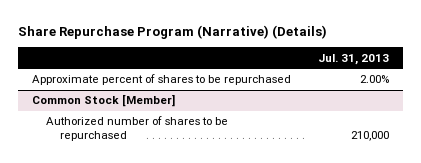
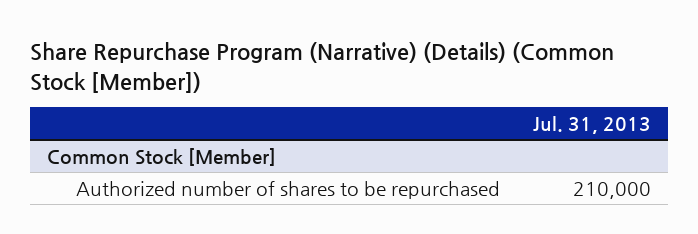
- Share Repurchase Program (Narrative) (Details)
+ Share Repurchase Program (Narrative) (Details) (Common Stock [Member])
- Approximate percent of shares to be repurchased | 2.00%

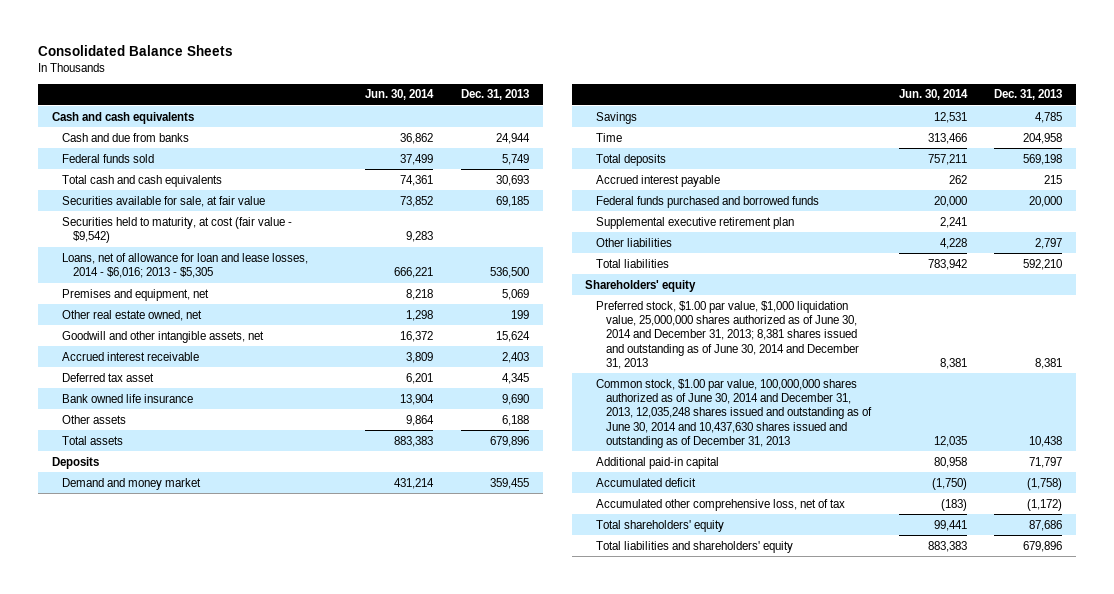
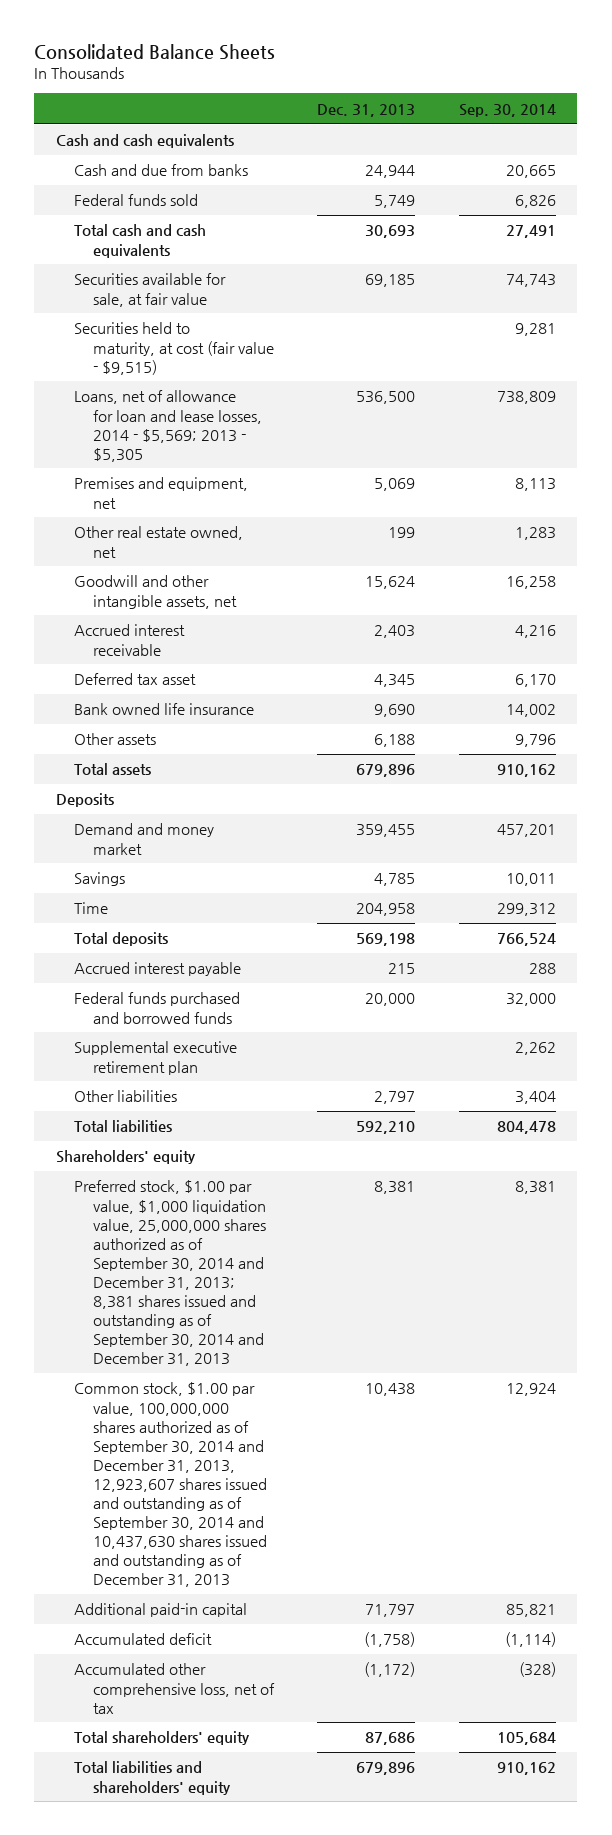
- | Jun. 30, 2014 | Dec. 31, 2013
+ | Dec. 31, 2013 | Sep. 30, 2014
- Securities held to maturity, at cost (fair value - $9,542) | 9,283 |
- Loans, net of allowance for loan and lease losses, 2014 - $6,016; 2013 - $5,305 | 666,221 | 536,500
+ Securities held to maturity, at cost (fair value - $9,515) | | 9,281
+ Loans, net of allowance for loan and lease losses, 2014 - $5,569; 2013 - $5,305 | 536,500 | 738,809
- Preferred stock, $1.00 par value, $1,000 liquidation value, 25,000,000 shares authorized as of June 30, 2014 and December 31, 2013; 8,381 shares issued and outstanding as of June 30, 2014 and December 31, 2013 | 8,381 | 8,381
- Common stock, $1.00 par value, 100,000,000 shares authorized as of June 30, 2014 and December 31, 2013, 12,035,248 shares issued and outstanding as of June 30, 2014 and 10,437,630 shares issued and outstanding as of December 31, 2013 | 12,035 | 10,438
+ Preferred stock, $1.00 par value, $1,000 liquidation value, 25,000,000 shares authorized as of September 30, 2014 and December 31, 2013; 8,381 shares issued and outstanding as of September 30, 2014 and December 31, 2013 | 8,381 | 8,381
+ Common stock, $1.00 par value, 100,000,000 shares authorized as of September 30, 2014 and December 31, 2013, 12,923,607 shares issued and outstanding as of September 30, 2014 and 10,437,630 shares issued and outstanding as of December 31, 2013 | 10,438 | 12,924

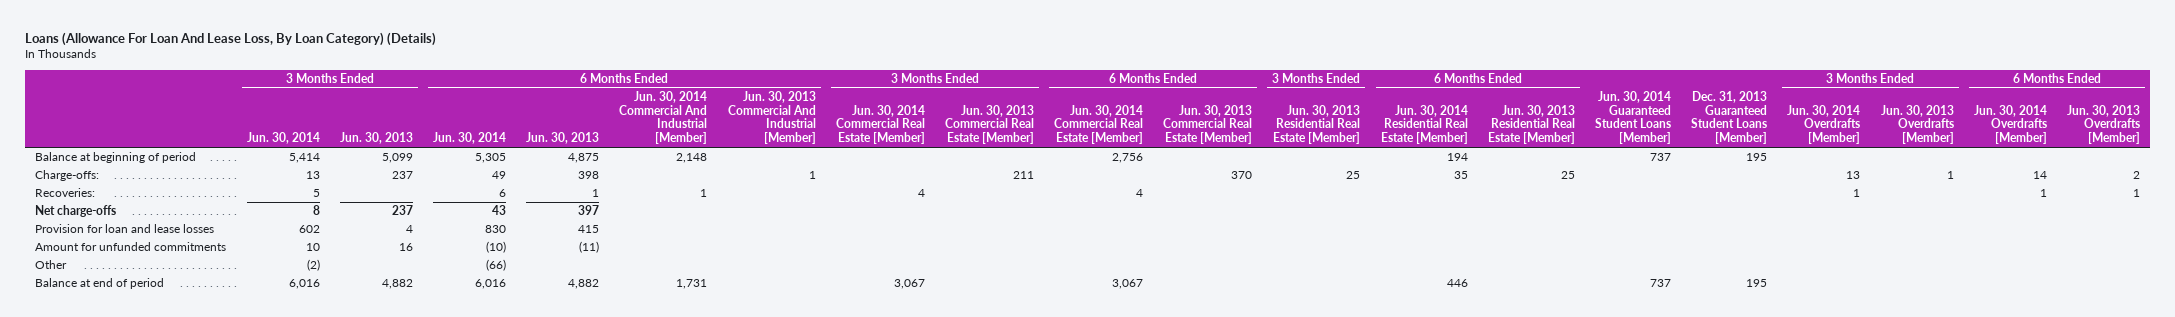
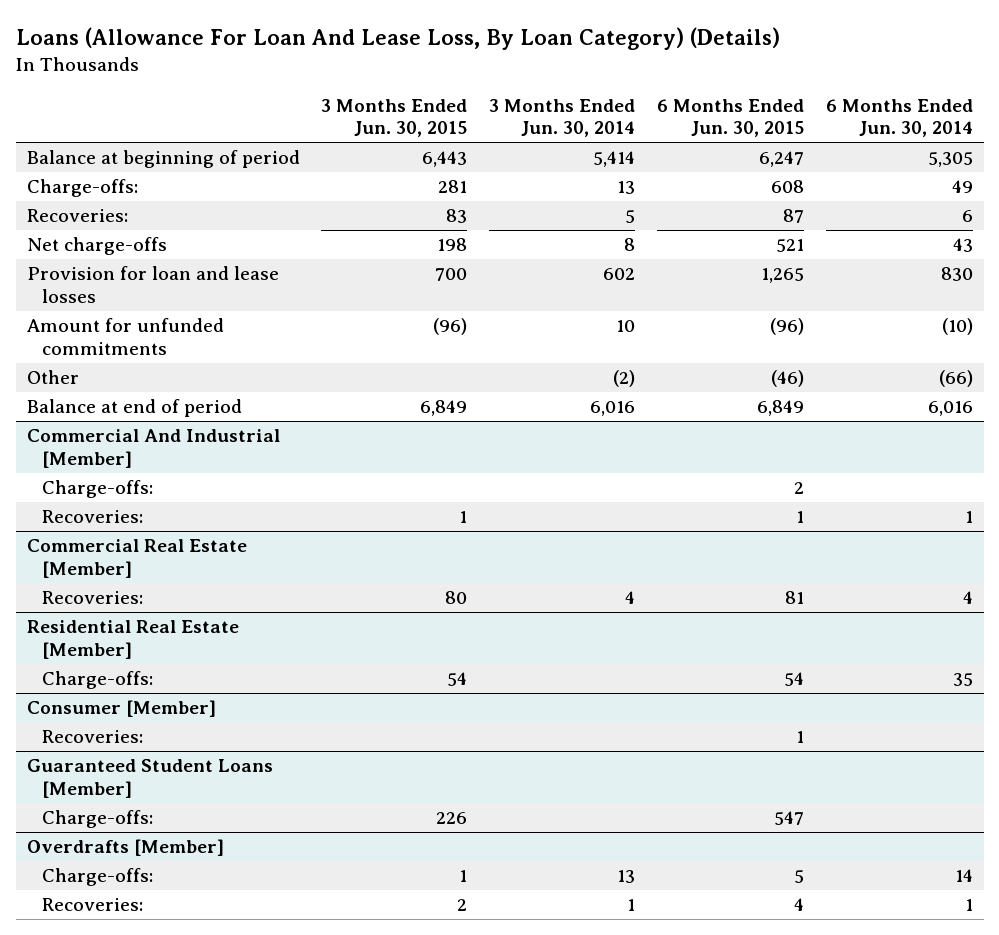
- | 3 Months Ended Jun. 30, 2014 | 3 Months Ended Jun. 30, 2013 | 6 Months Ended Jun. 30, 2014 | 6 Months Ended Jun. 30, 2013 | 6 Months Ended Jun. 30, 2014 Commercial And Industrial [Member] | 6 Months Ended Jun. 30, 2013 Commercial And Industrial [Member] | 3 Months Ended Jun. 30, 2014 Commercial Real Estate [Member] | 3 Months Ended Jun. 30, 2013 Commercial Real Estate [Member] | 6 Months Ended Jun. 30, 2014 Commercial Real Estate [Member] | 6 Months Ended Jun. 30, 2013 Commercial Real Estate [Member] | 3 Months Ended Jun. 30, 2013 Residential Real Estate [Member] | 6 Months Ended Jun. 30, 2014 Residential Real Estate [Member] | 6 Months Ended Jun. 30, 2013 Residential Real Estate [Member] | Jun. 30, 2014 Guaranteed Student Loans [Member] | Dec. 31, 2013 Guaranteed Student Loans [Member] | 3 Months Ended Jun. 30, 2014 Overdrafts [Member] | 3 Months Ended Jun. 30, 2013 Overdrafts [Member] | 6 Months Ended Jun. 30, 2014 Overdrafts [Member] | 6 Months Ended Jun. 30, 2013 Overdrafts [Member]
+ | 3 Months Ended Jun. 30, 2015 | 3 Months Ended Jun. 30, 2014 | 6 Months Ended Jun. 30, 2015 | 6 Months Ended Jun. 30, 2014
+ Commercial And Industrial [Member]
+ Charge-offs: | | | 2 |
+ Recoveries: | 1 | | 1 | 1
+ Commercial Real Estate [Member]
+ Recoveries: | 80 | 4 | 81 | 4
+ Residential Real Estate [Member]
+ Charge-offs: | 54 | | 54 | 35
+ Consumer [Member]
+ Recoveries: | | | 1 |
+ Guaranteed Student Loans [Member]
+ Charge-offs: | 226 | | 547 |
+ Overdrafts [Member]
+ Charge-offs: | 1 | 13 | 5 | 14
+ Recoveries: | 2 | 1 | 4 | 1

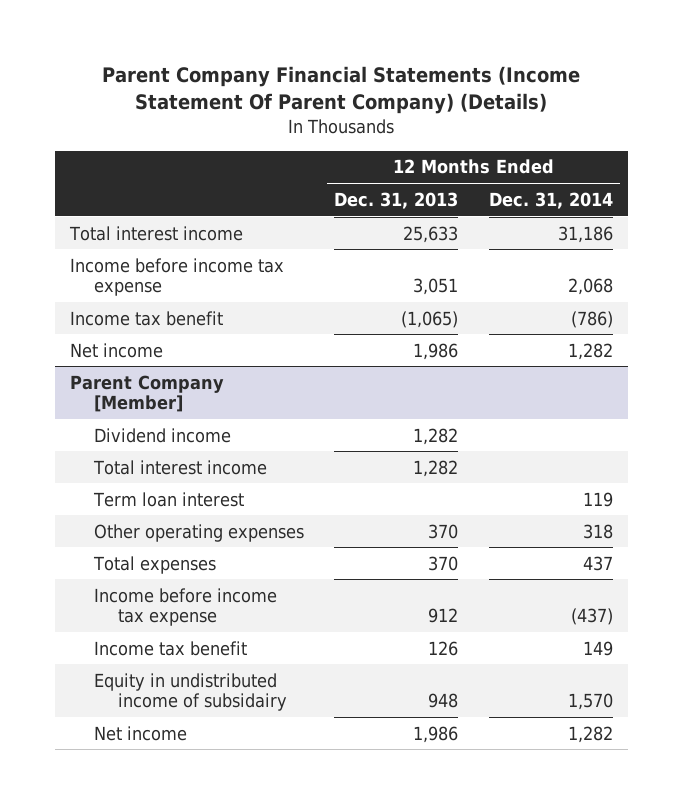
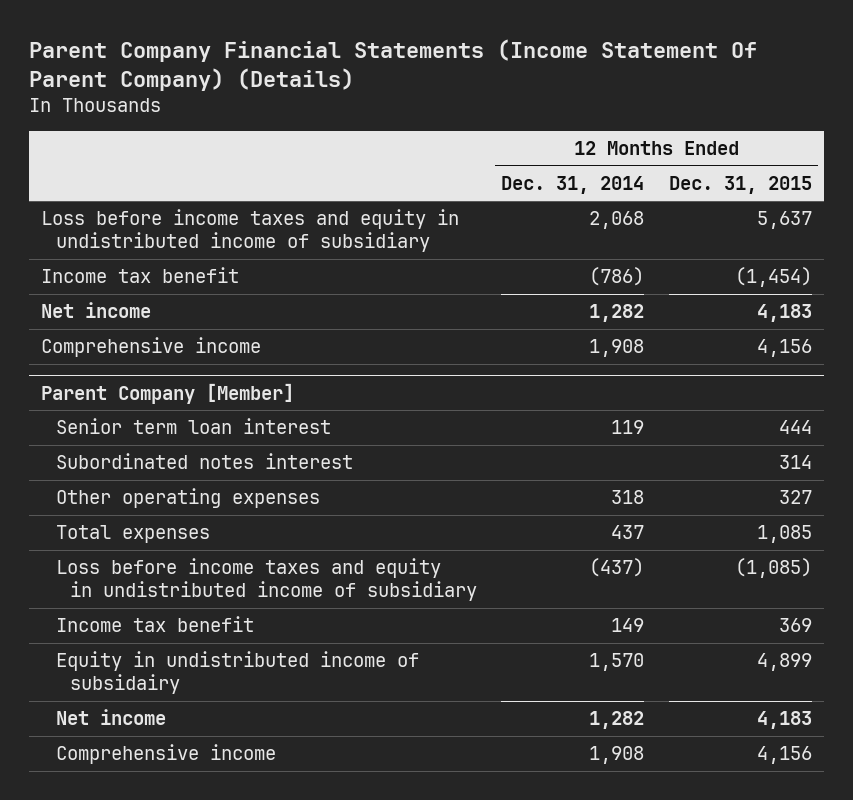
- | 12 Months Ended Dec. 31, 2013 | 12 Months Ended Dec. 31, 2014
+ | 12 Months Ended Dec. 31, 2014 | 12 Months Ended Dec. 31, 2015
- Total interest income | 25,633 | 31,186
- Income before income tax expense | 3,051 | 2,068
+ Loss before income taxes and equity in undistributed income of subsidiary | 2,068 | 5,637
+ Comprehensive income | 1,908 | 4,156
@ Parent Company [Member]
- Dividend income | 1,282 |
- Total interest income | 1,282 |
- Term loan interest | | 119
+ Senior term loan interest | 119 | 444
+ Subordinated notes interest | | 314
- Income before income tax expense | 912 | (437)
+ Loss before income taxes and equity in undistributed income of subsidiary | (437) | (1,085)
+ Comprehensive income | 1,908 | 4,156

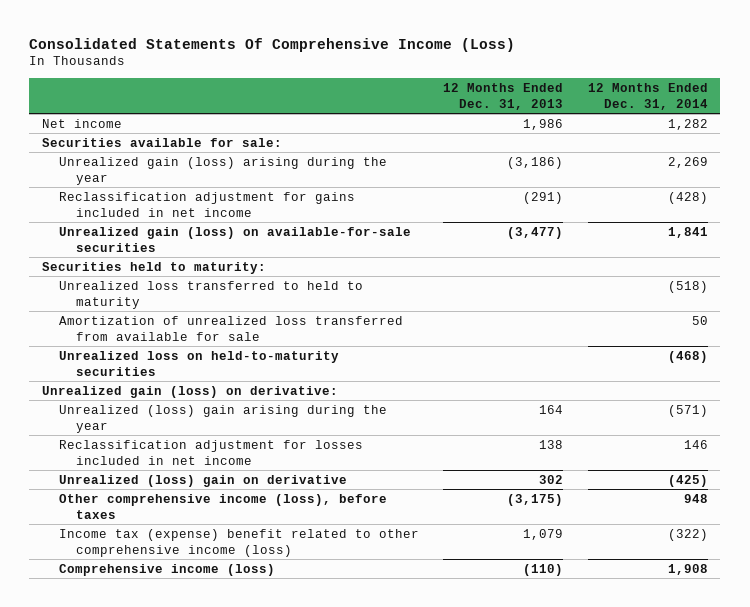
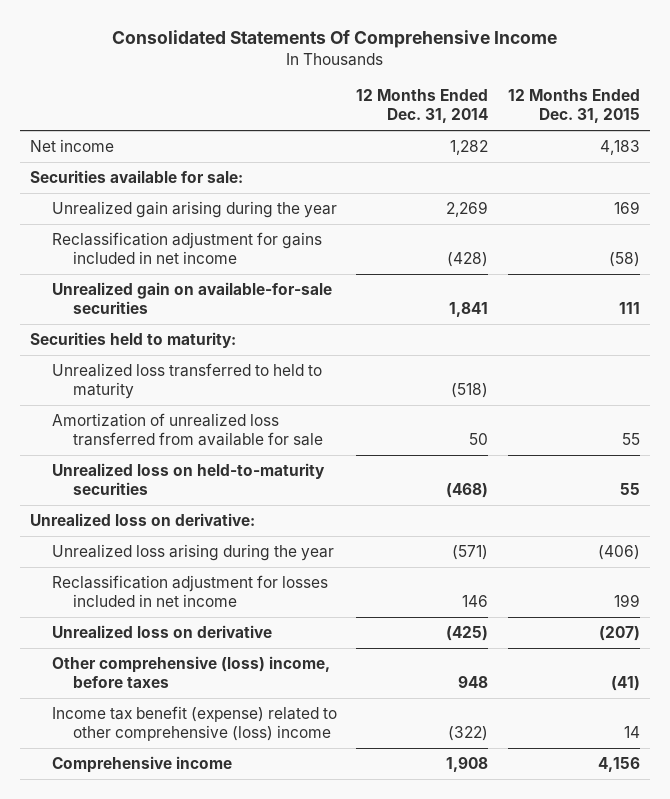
- Consolidated Statements Of Comprehensive Income (Loss)
+ Consolidated Statements Of Comprehensive Income
- | 12 Months Ended Dec. 31, 2013 | 12 Months Ended Dec. 31, 2014
+ | 12 Months Ended Dec. 31, 2014 | 12 Months Ended Dec. 31, 2015
- Unrealized gain (loss) arising during the year | (3,186) | 2,269
+ Unrealized gain arising during the year | 2,269 | 169
- Unrealized gain (loss) on available-for-sale securities | (3,477) | 1,841
+ Unrealized gain on available-for-sale securities | 1,841 | 111
- Unrealized gain (loss) on derivative:
- Unrealized (loss) gain arising during the year | 164 | (571)
+ Unrealized loss on derivative:
+ Unrealized loss arising during the year | (571) | (406)
- Unrealized (loss) gain on derivative | 302 | (425)
- Other comprehensive income (loss), before taxes | (3,175) | 948
- Income tax (expense) benefit related to other comprehensive income (loss) | 1,079 | (322)
- Comprehensive income (loss) | (110) | 1,908
+ Unrealized loss on derivative | (425) | (207)
+ Other comprehensive (loss) income, before taxes | 948 | (41)
+ Income tax benefit (expense) related to other comprehensive (loss) income | (322) | 14
+ Comprehensive income | 1,908 | 4,156

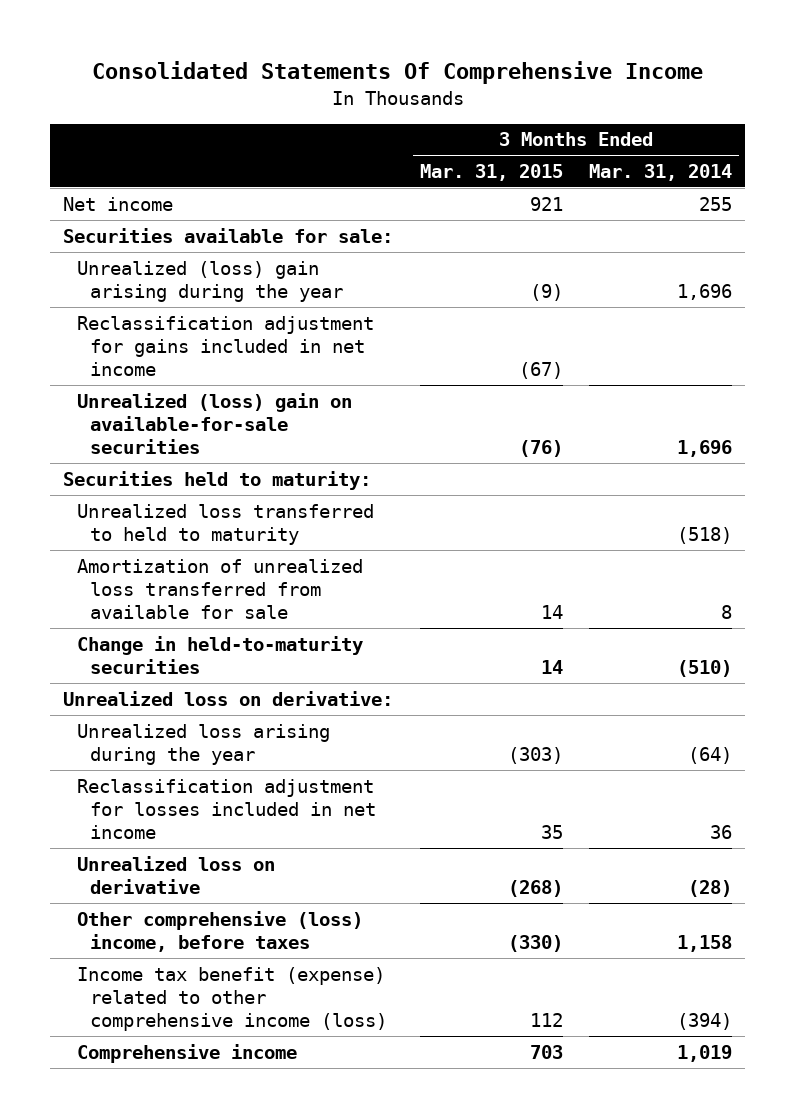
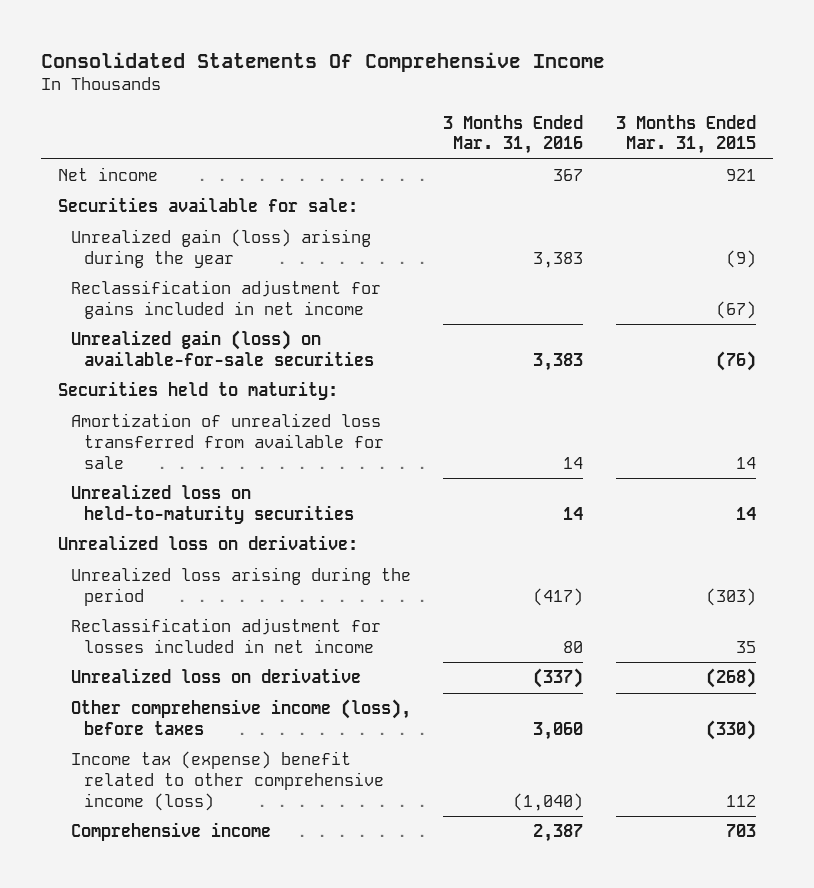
- | 3 Months Ended Mar. 31, 2015 | 3 Months Ended Mar. 31, 2014
+ | 3 Months Ended Mar. 31, 2016 | 3 Months Ended Mar. 31, 2015
- Unrealized (loss) gain arising during the year | (9) | 1,696
+ Unrealized gain (loss) arising during the year | 3,383 | (9)
- Unrealized (loss) gain on available-for-sale securities | (76) | 1,696
+ Unrealized gain (loss) on available-for-sale securities | 3,383 | (76)
- Unrealized loss transferred to held to maturity | | (518)
- Change in held-to-maturity securities | 14 | (510)
+ Unrealized loss on held-to-maturity securities | 14 | 14
- Unrealized loss arising during the year | (303) | (64)
+ Unrealized loss arising during the period | (417) | (303)
- Other comprehensive (loss) income, before taxes | (330) | 1,158
- Income tax benefit (expense) related to other comprehensive income (loss) | 112 | (394)
+ Other comprehensive income (loss), before taxes | 3,060 | (330)
+ Income tax (expense) benefit related to other comprehensive income (loss) | (1,040) | 112

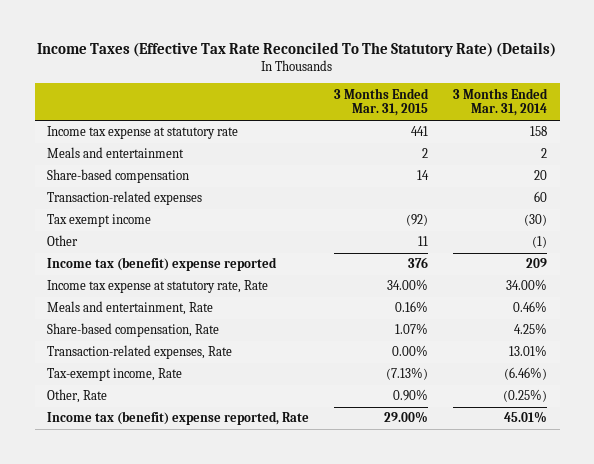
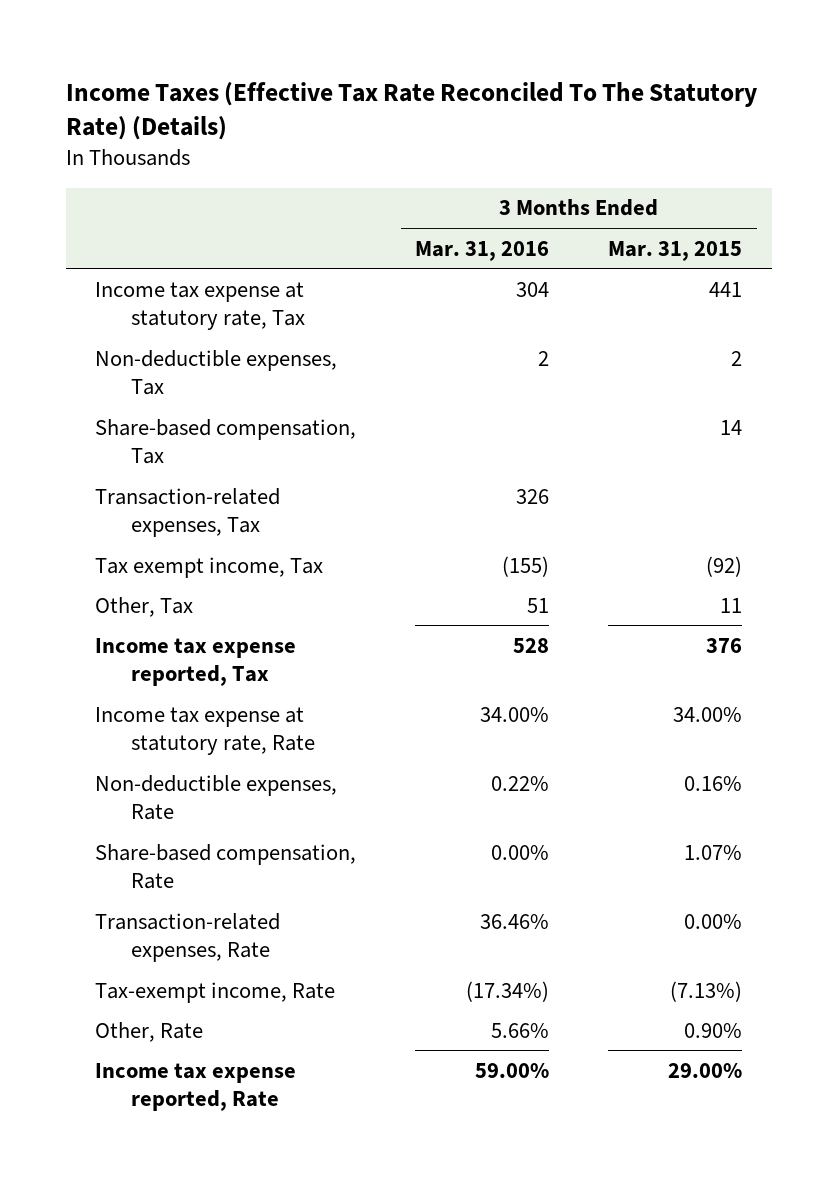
- | 3 Months Ended Mar. 31, 2015 | 3 Months Ended Mar. 31, 2014
+ | 3 Months Ended Mar. 31, 2016 | 3 Months Ended Mar. 31, 2015
- Income tax expense at statutory rate | 441 | 158
- Meals and entertainment | 2 | 2
- Share-based compensation | 14 | 20
- Transaction-related expenses | | 60
- Tax exempt income | (92) | (30)
- Other | 11 | (1)
- Income tax (benefit) expense reported | 376 | 209
+ Income tax expense at statutory rate, Tax | 304 | 441
+ Non-deductible expenses, Tax | 2 | 2
+ Share-based compensation, Tax | | 14
+ Transaction-related expenses, Tax | 326 |
+ Tax exempt income, Tax | (155) | (92)
+ Other, Tax | 51 | 11
+ Income tax expense reported, Tax | 528 | 376
- Meals and entertainment, Rate | 0.16% | 0.46%
+ Non-deductible expenses, Rate | 0.22% | 0.16%
- Income tax (benefit) expense reported, Rate | 29.00% | 45.01%
+ Income tax expense reported, Rate | 59.00% | 29.00%

